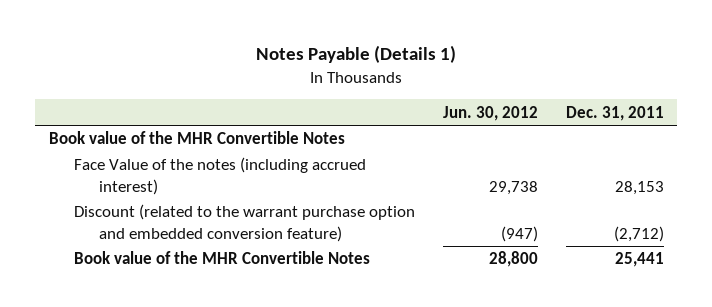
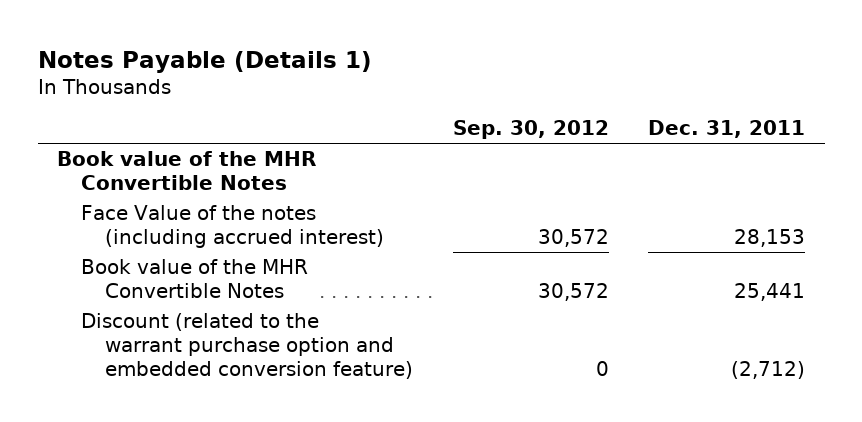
- | Jun. 30, 2012 | Dec. 31, 2011
+ | Sep. 30, 2012 | Dec. 31, 2011
moved down: Discount (related to the warrant purchase option and embedded conversion feature) | 0 | (2,712)

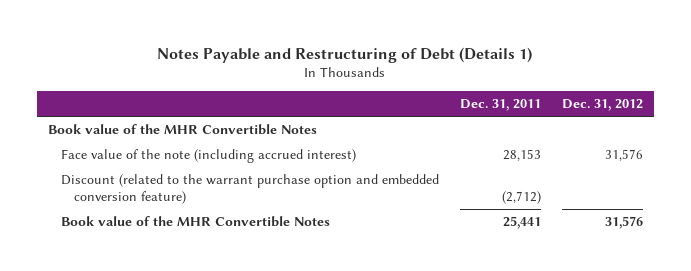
- Notes Payable (Details 1)
+ Notes Payable and Restructuring of Debt (Details 1)
- | Sep. 30, 2012 | Dec. 31, 2011
+ | Dec. 31, 2011 | Dec. 31, 2012
- Face Value of the notes (including accrued interest) | 30,572 | 28,153
+ Face value of the note (including accrued interest) | 28,153 | 31,576
moved down: Book value of the MHR Convertible Notes | 25,441 | 31,576

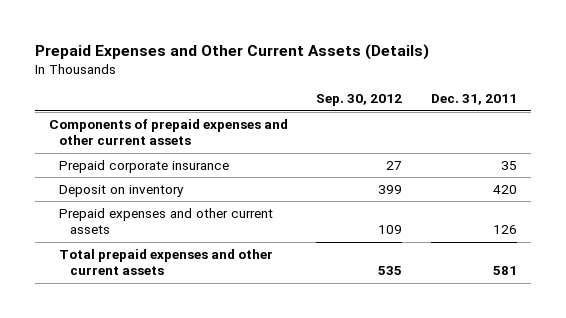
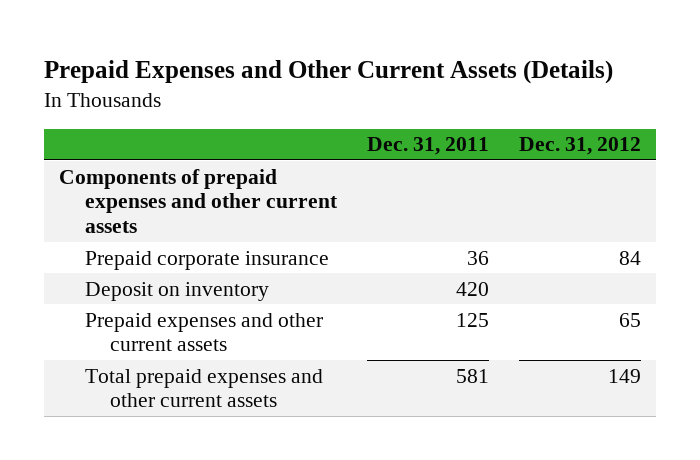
- | Sep. 30, 2012 | Dec. 31, 2011
+ | Dec. 31, 2011 | Dec. 31, 2012
- Prepaid corporate insurance | 27 | 35
+ Prepaid corporate insurance | 36 | 84
- Prepaid expenses and other current assets | 109 | 126
+ Prepaid expenses and other current assets | 125 | 65

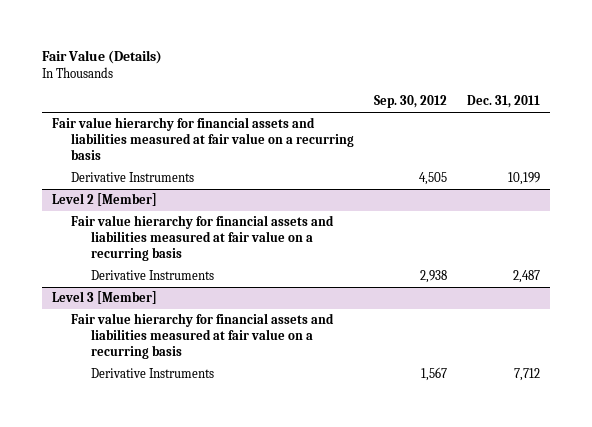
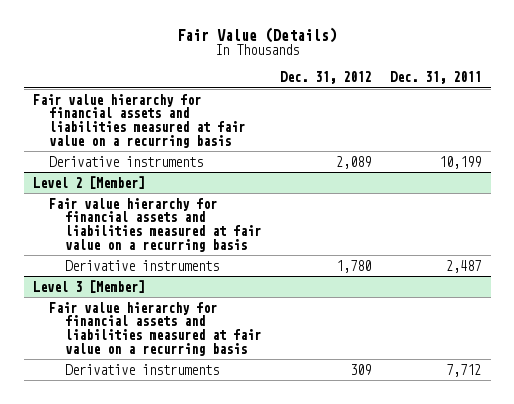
- | Sep. 30, 2012 | Dec. 31, 2011
+ | Dec. 31, 2012 | Dec. 31, 2011
- Derivative Instruments | 4,505 | 10,199
+ Derivative instruments | 2,089 | 10,199
@ Level 2 [Member]
- Derivative Instruments | 2,938 | 2,487
+ Derivative instruments | 1,780 | 2,487
@ Level 3 [Member]
- Derivative Instruments | 1,567 | 7,712
+ Derivative instruments | 309 | 7,712

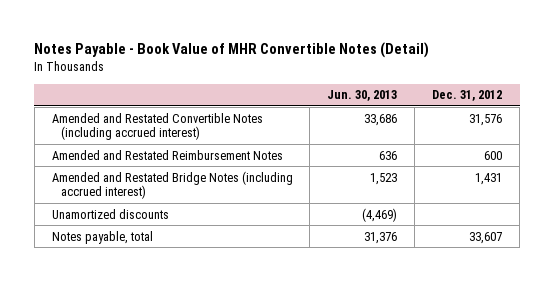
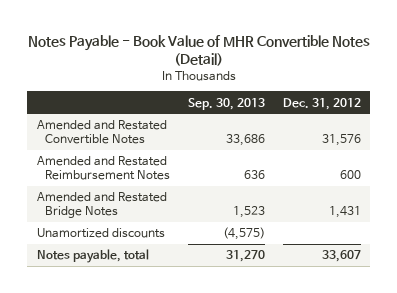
- | Jun. 30, 2013 | Dec. 31, 2012
+ | Sep. 30, 2013 | Dec. 31, 2012
- Amended and Restated Convertible Notes (including accrued interest) | 33,686 | 31,576
+ Amended and Restated Convertible Notes | 33,686 | 31,576
- Amended and Restated Bridge Notes (including accrued interest) | 1,523 | 1,431
+ Amended and Restated Bridge Notes | 1,523 | 1,431

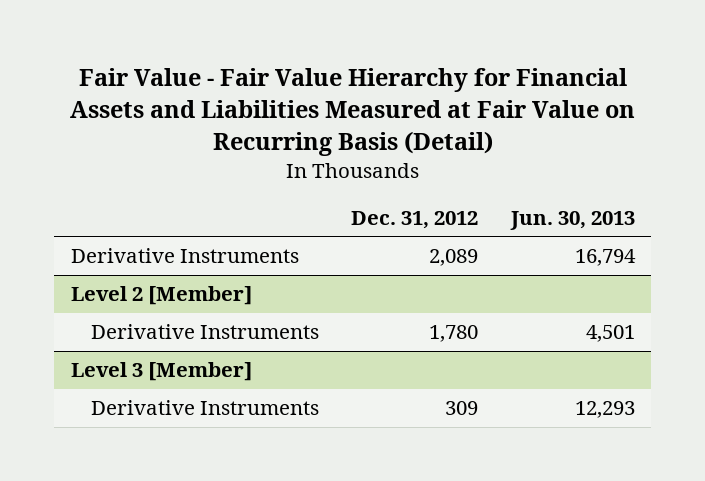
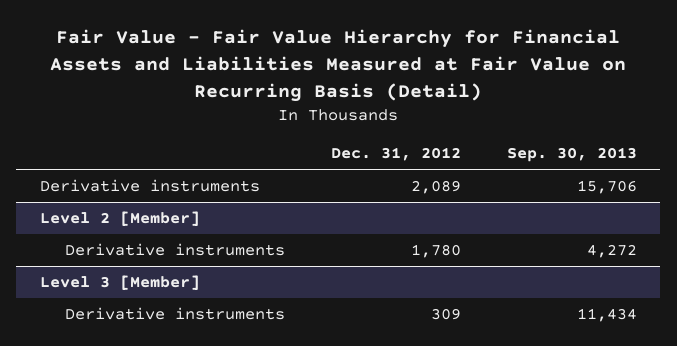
- | Dec. 31, 2012 | Jun. 30, 2013
+ | Dec. 31, 2012 | Sep. 30, 2013
- Derivative Instruments | 2,089 | 16,794
+ Derivative instruments | 2,089 | 15,706
@ Level 2 [Member]
- Derivative Instruments | 1,780 | 4,501
+ Derivative instruments | 1,780 | 4,272
@ Level 3 [Member]
- Derivative Instruments | 309 | 12,293
+ Derivative instruments | 309 | 11,434

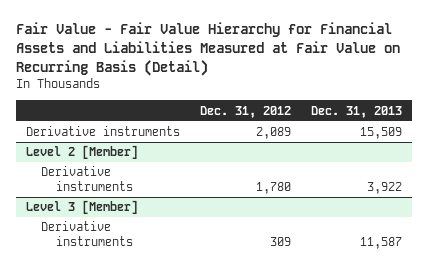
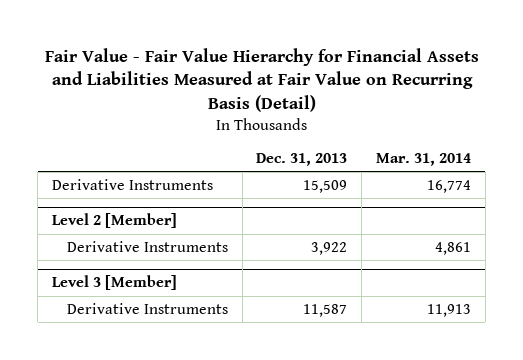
- | Dec. 31, 2012 | Dec. 31, 2013
+ | Dec. 31, 2013 | Mar. 31, 2014
- Derivative instruments | 2,089 | 15,509
+ Derivative Instruments | 15,509 | 16,774
@ Level 2 [Member]
- Derivative instruments | 1,780 | 3,922
+ Derivative Instruments | 3,922 | 4,861
@ Level 3 [Member]
- Derivative instruments | 309 | 11,587
+ Derivative Instruments | 11,587 | 11,913

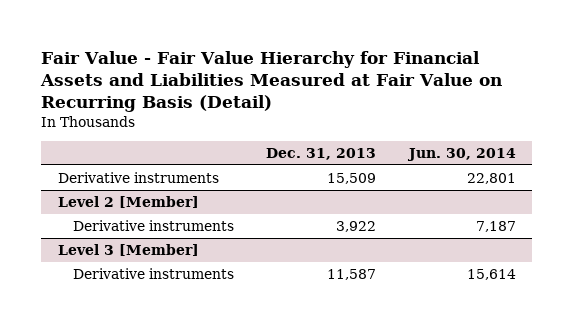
- | Dec. 31, 2013 | Mar. 31, 2014
+ | Dec. 31, 2013 | Jun. 30, 2014
- Derivative Instruments | 15,509 | 16,774
+ Derivative instruments | 15,509 | 22,801
@ Level 2 [Member]
- Derivative Instruments | 3,922 | 4,861
+ Derivative instruments | 3,922 | 7,187
@ Level 3 [Member]
- Derivative Instruments | 11,587 | 11,913
+ Derivative instruments | 11,587 | 15,614

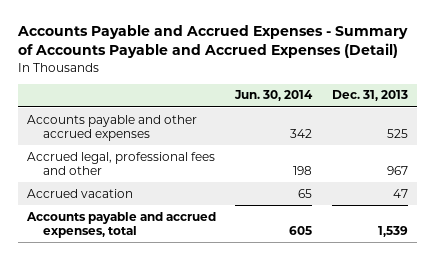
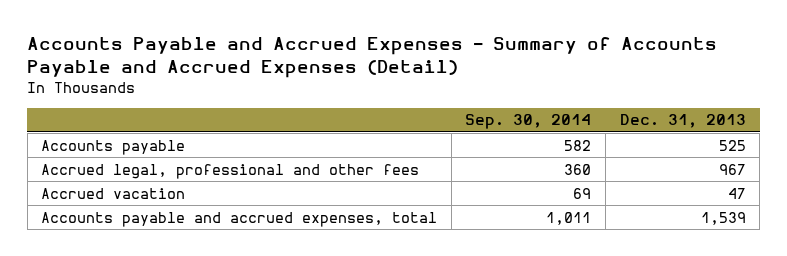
- | Jun. 30, 2014 | Dec. 31, 2013
+ | Sep. 30, 2014 | Dec. 31, 2013
- Accounts payable and other accrued expenses | 342 | 525
- Accrued legal, professional fees and other | 198 | 967
+ Accounts payable | 582 | 525
+ Accrued legal, professional and other fees | 360 | 967

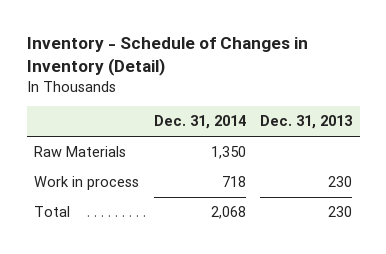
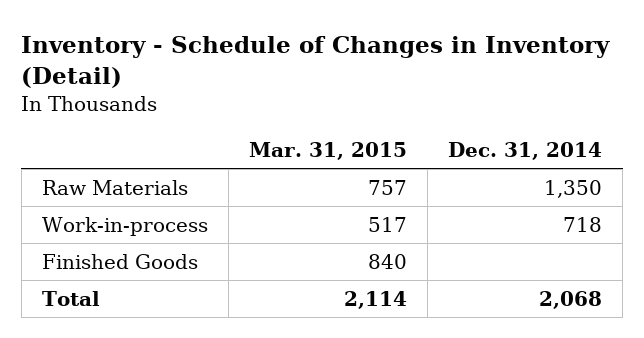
- | Dec. 31, 2014 | Dec. 31, 2013
+ | Mar. 31, 2015 | Dec. 31, 2014
- Work in process | 718 | 230
+ Work-in-process | 517 | 718
+ Finished Goods | 840 |

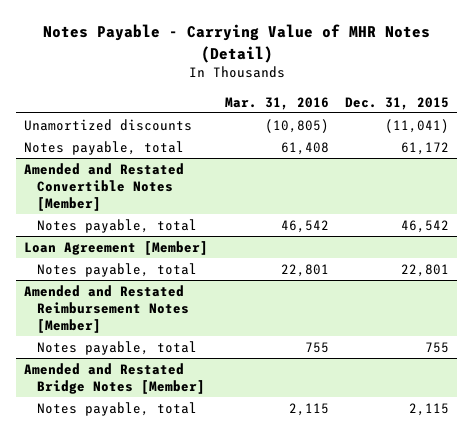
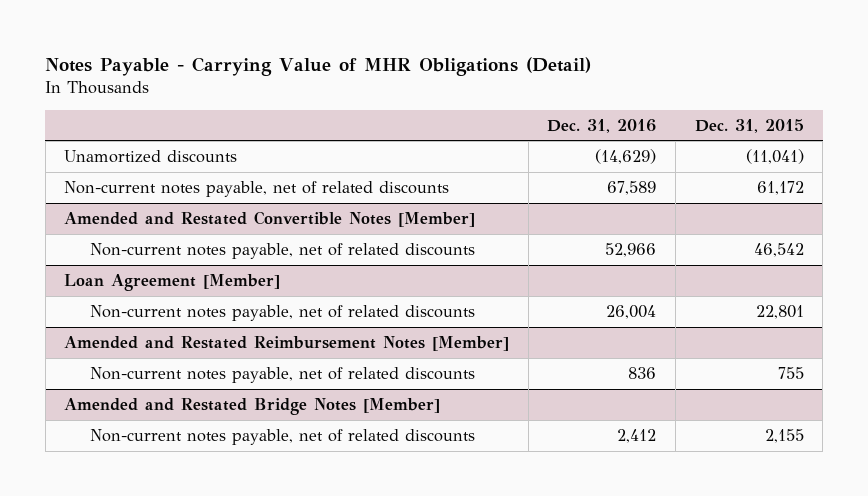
- Notes Payable - Carrying Value of MHR Notes (Detail)
+ Notes Payable - Carrying Value of MHR Obligations (Detail)
- | Mar. 31, 2016 | Dec. 31, 2015
+ | Dec. 31, 2016 | Dec. 31, 2015
- Notes payable, total | 61,408 | 61,172
+ Non-current notes payable, net of related discounts | 67,589 | 61,172
@ Amended and Restated Convertible Notes [Member]
- Notes payable, total | 46,542 | 46,542
+ Non-current notes payable, net of related discounts | 52,966 | 46,542
@ Loan Agreement [Member]
- Notes payable, total | 22,801 | 22,801
+ Non-current notes payable, net of related discounts | 26,004 | 22,801
@ Amended and Restated Reimbursement Notes [Member]
- Notes payable, total | 755 | 755
+ Non-current notes payable, net of related discounts | 836 | 755
@ Amended and Restated Bridge Notes [Member]
- Notes payable, total | 2,115 | 2,115
+ Non-current notes payable, net of related discounts | 2,412 | 2,155

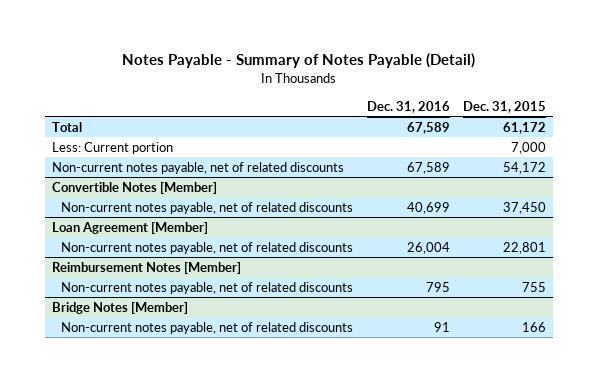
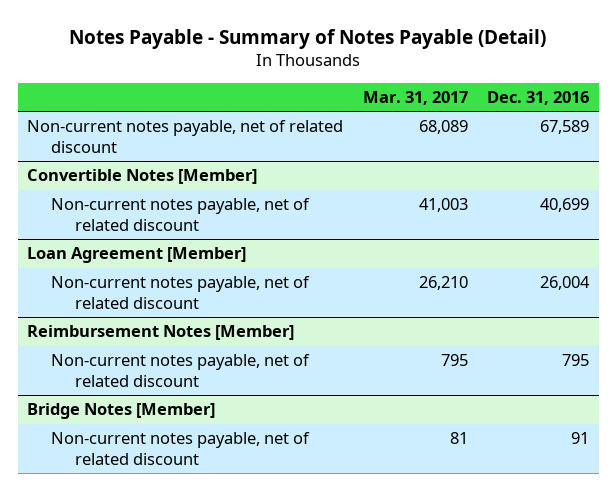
- | Dec. 31, 2016 | Dec. 31, 2015
+ | Mar. 31, 2017 | Dec. 31, 2016
- Total | 67,589 | 61,172
- Less: Current portion | | 7,000
- Non-current notes payable, net of related discounts | 67,589 | 54,172
+ Non-current notes payable, net of related discount | 68,089 | 67,589
@ Convertible Notes [Member]
- Non-current notes payable, net of related discounts | 40,699 | 37,450
+ Non-current notes payable, net of related discount | 41,003 | 40,699
@ Loan Agreement [Member]
- Non-current notes payable, net of related discounts | 26,004 | 22,801
+ Non-current notes payable, net of related discount | 26,210 | 26,004
@ Reimbursement Notes [Member]
- Non-current notes payable, net of related discounts | 795 | 755
+ Non-current notes payable, net of related discount | 795 | 795
@ Bridge Notes [Member]
- Non-current notes payable, net of related discounts | 91 | 166
+ Non-current notes payable, net of related discount | 81 | 91

